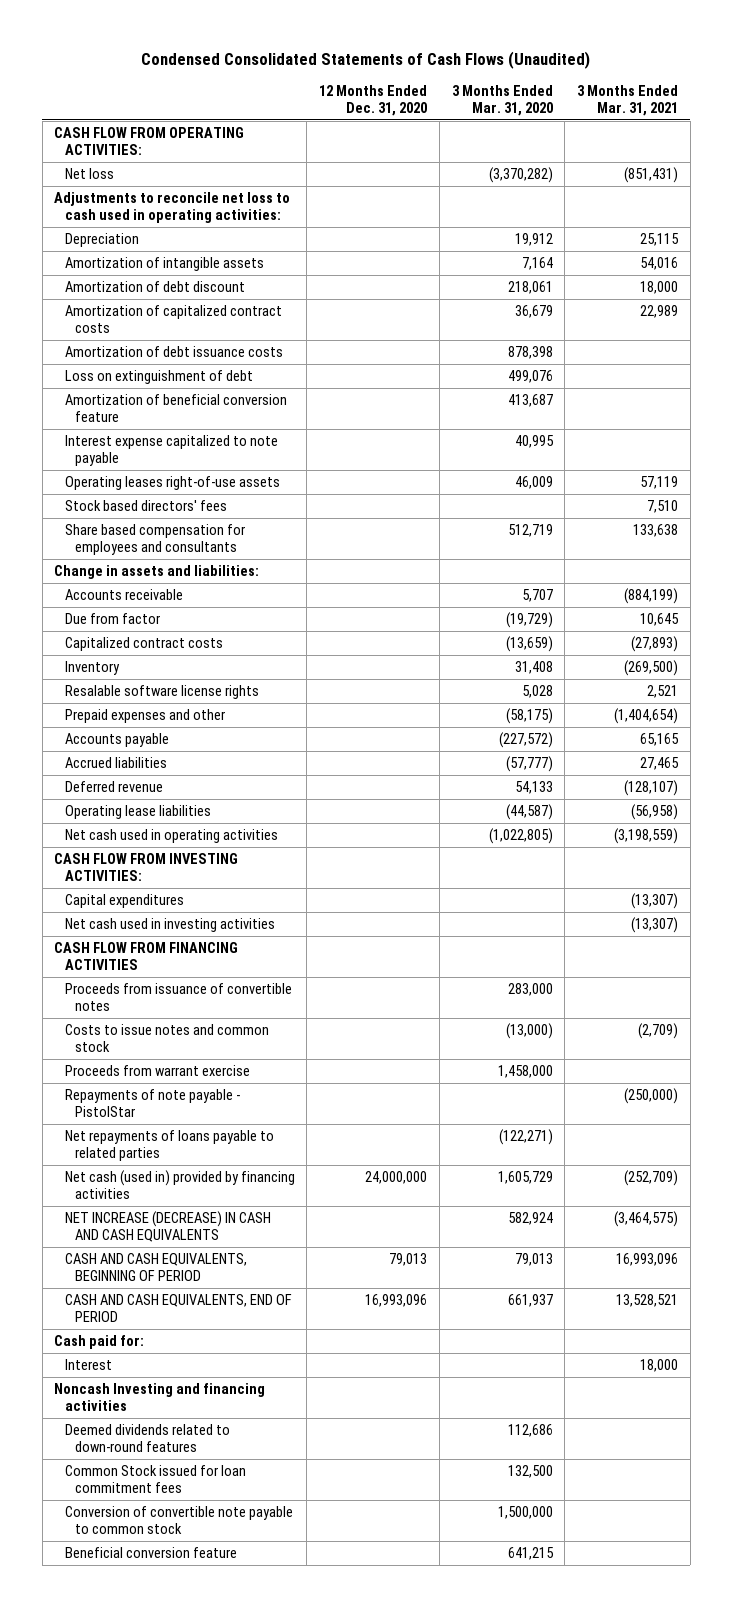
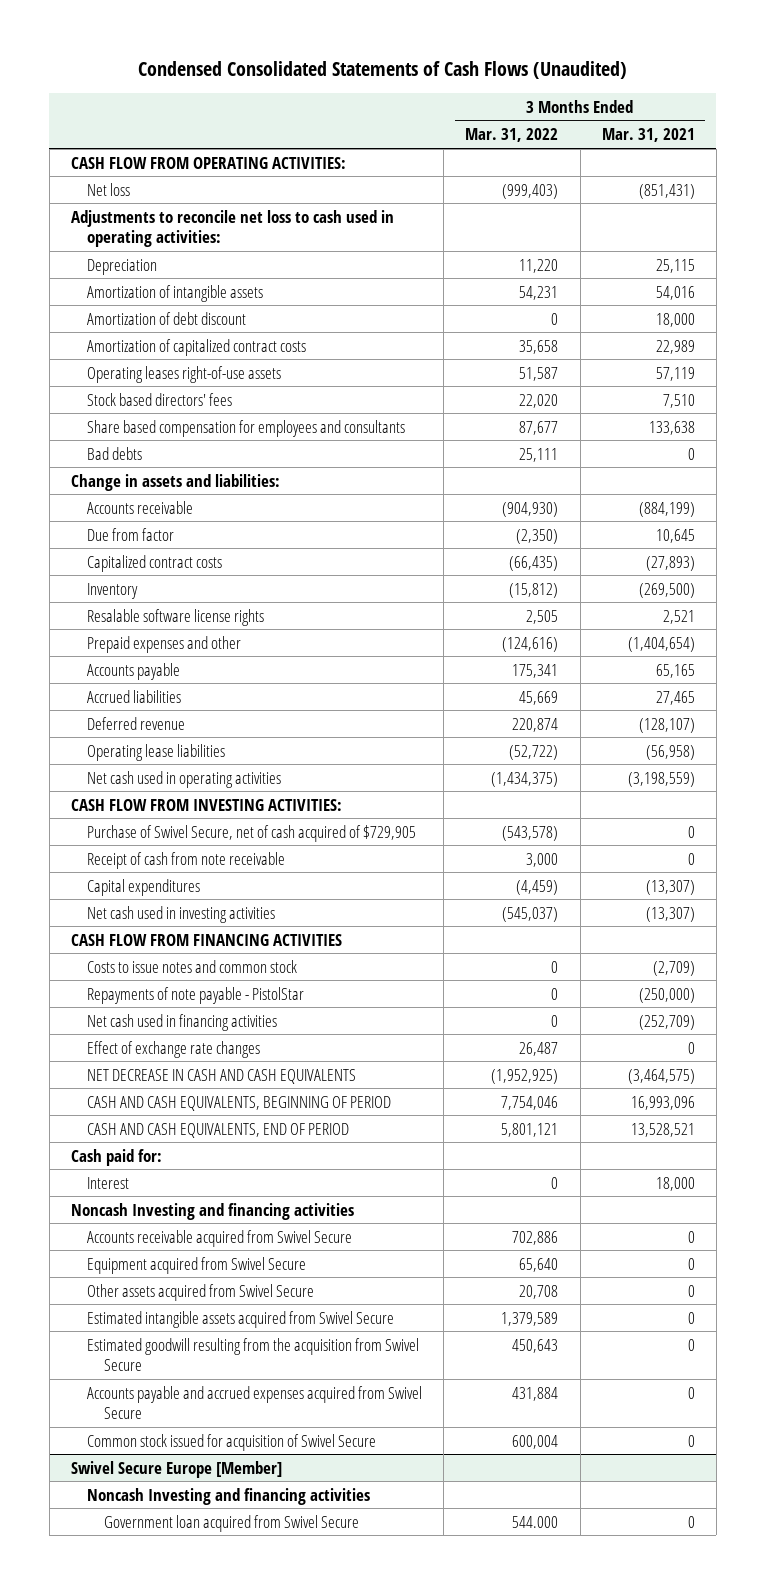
- | 12 Months Ended Dec. 31, 2020 | 3 Months Ended Mar. 31, 2020 | 3 Months Ended Mar. 31, 2021
+ | 3 Months Ended Mar. 31, 2022 | 3 Months Ended Mar. 31, 2021
- Amortization of debt issuance costs | | 878,398 |
- Loss on extinguishment of debt | | 499,076 |
- Amortization of beneficial conversion feature | | 413,687 |
- Interest expense capitalized to note payable | | 40,995 |
+ Bad debts | 25,111 | 0
+ Purchase of Swivel Secure, net of cash acquired of $729,905 | (543,578) | 0
+ Receipt of cash from note receivable | 3,000 | 0
- Proceeds from issuance of convertible notes | | 283,000 |
- Proceeds from warrant exercise | | 1,458,000 |
- Net repayments of loans payable to related parties | | (122,271) |
- Net cash (used in) provided by financing activities | 24,000,000 | 1,605,729 | (252,709)
- NET INCREASE (DECREASE) IN CASH AND CASH EQUIVALENTS | | 582,924 | (3,464,575)
+ Net cash used in financing activities | 0 | (252,709)
+ Effect of exchange rate changes | 26,487 | 0
+ NET DECREASE IN CASH AND CASH EQUIVALENTS | (1,952,925) | (3,464,575)
- Deemed dividends related to down-round features | | 112,686 |
- Common Stock issued for loan commitment fees | | 132,500 |
- Conversion of convertible note payable to common stock | | 1,500,000 |
- Beneficial conversion feature | | 641,215 |
+ Accounts receivable acquired from Swivel Secure | 702,886 | 0
+ Equipment acquired from Swivel Secure | 65,640 | 0
+ Other assets acquired from Swivel Secure | 20,708 | 0
+ Estimated intangible assets acquired from Swivel Secure | 1,379,589 | 0
+ Estimated goodwill resulting from the acquisition from Swivel Secure | 450,643 | 0
+ Accounts payable and accrued expenses acquired from Swivel Secure | 431,884 | 0
+ Common stock issued for acquisition of Swivel Secure | 600,004 | 0
+ Swivel Secure Europe [Member]
+ Noncash Investing and financing activities
+ Government loan acquired from Swivel Secure | 544.000 | 0

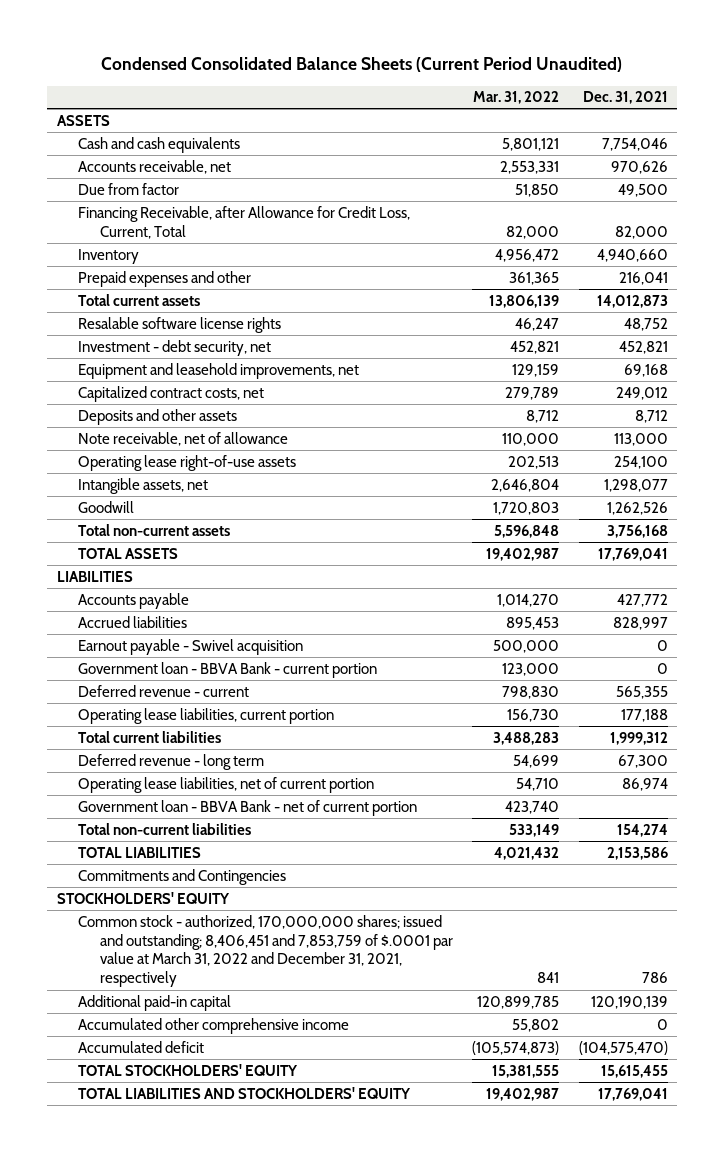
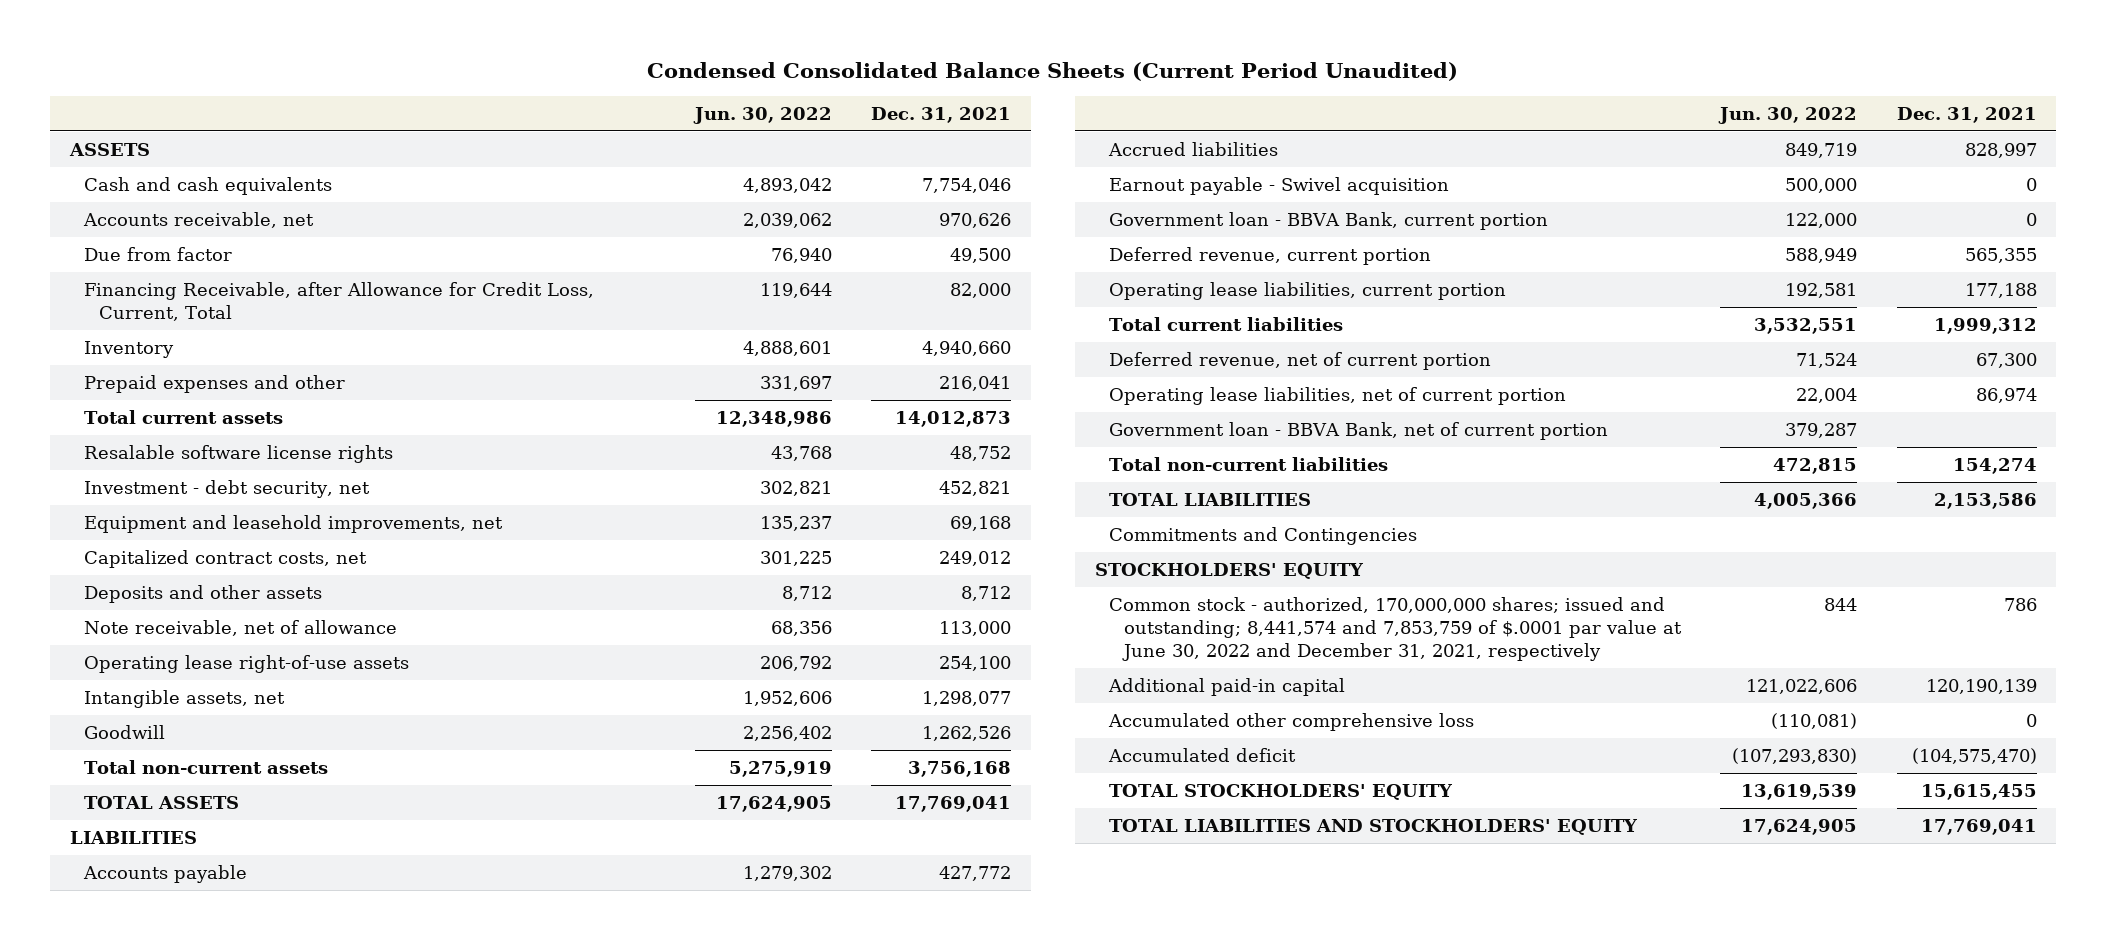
- | Mar. 31, 2022 | Dec. 31, 2021
+ | Jun. 30, 2022 | Dec. 31, 2021
- Government loan - BBVA Bank - current portion | 123,000 | 0
- Deferred revenue - current | 798,830 | 565,355
+ Government loan - BBVA Bank, current portion | 122,000 | 0
+ Deferred revenue, current portion | 588,949 | 565,355
- Deferred revenue - long term | 54,699 | 67,300
+ Deferred revenue, net of current portion | 71,524 | 67,300
- Government loan - BBVA Bank - net of current portion | 423,740 |
+ Government loan - BBVA Bank, net of current portion | 379,287 |
- Common stock - authorized, 170,000,000 shares; issued and outstanding; 8,406,451 and 7,853,759 of $.0001 par value at March 31, 2022 and December 31, 2021, respectively | 841 | 786
+ Common stock - authorized, 170,000,000 shares; issued and outstanding; 8,441,574 and 7,853,759 of $.0001 par value at June 30, 2022 and December 31, 2021, respectively | 844 | 786
- Accumulated other comprehensive income | 55,802 | 0
+ Accumulated other comprehensive loss | (110,081) | 0

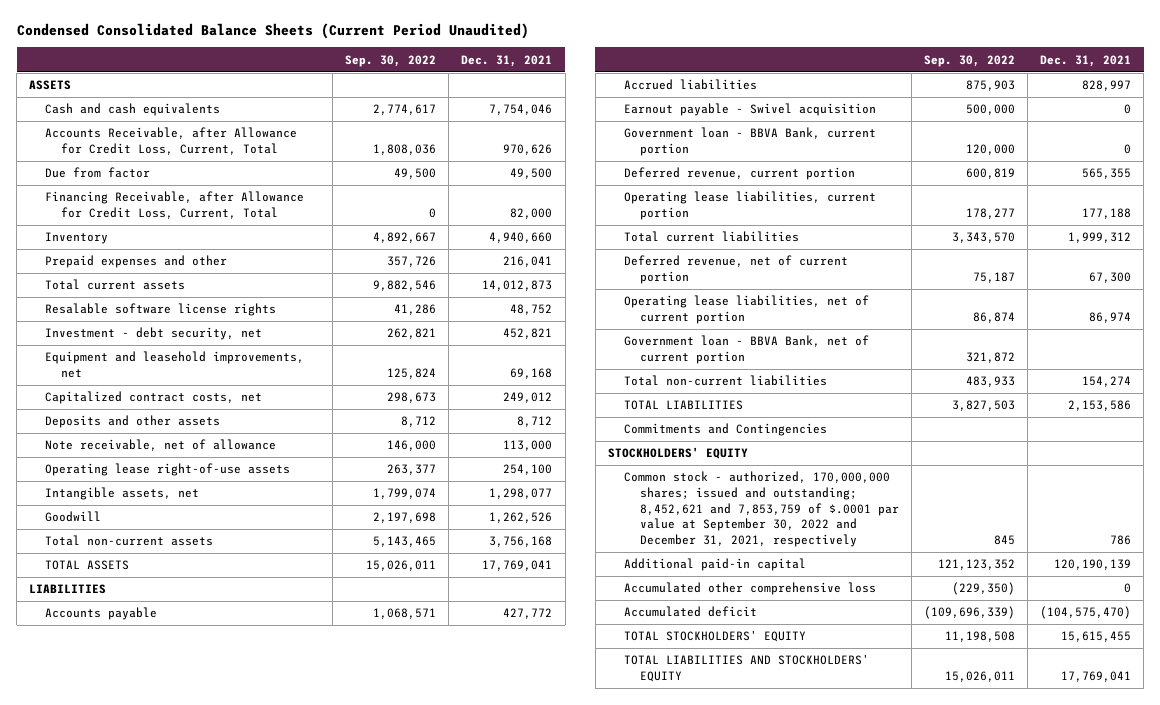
- | Jun. 30, 2022 | Dec. 31, 2021
+ | Sep. 30, 2022 | Dec. 31, 2021
- Accounts receivable, net | 2,039,062 | 970,626
+ Accounts Receivable, after Allowance for Credit Loss, Current, Total | 1,808,036 | 970,626
- Common stock - authorized, 170,000,000 shares; issued and outstanding; 8,441,574 and 7,853,759 of $.0001 par value at June 30, 2022 and December 31, 2021, respectively | 844 | 786
+ Common stock - authorized, 170,000,000 shares; issued and outstanding; 8,452,621 and 7,853,759 of $.0001 par value at September 30, 2022 and December 31, 2021, respectively | 845 | 786

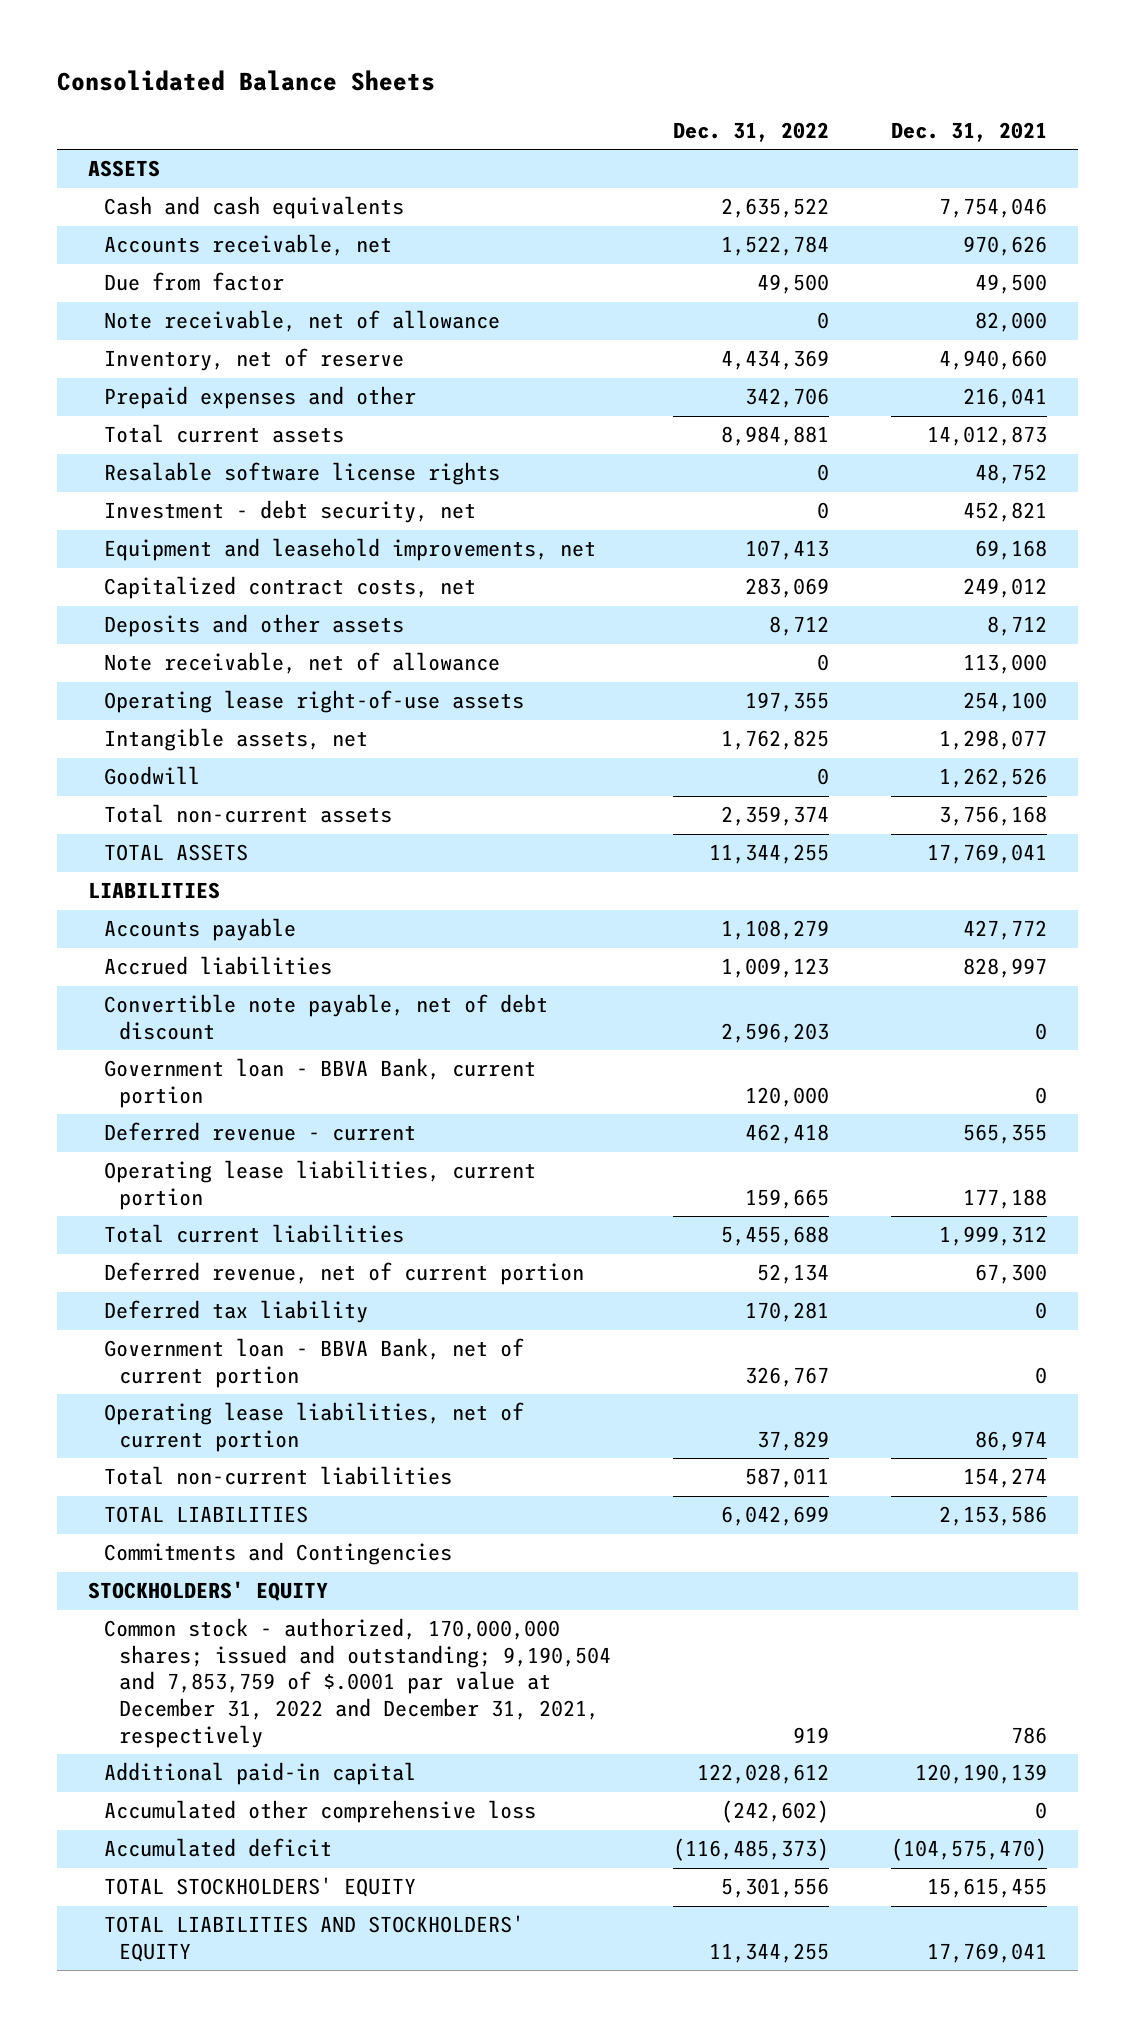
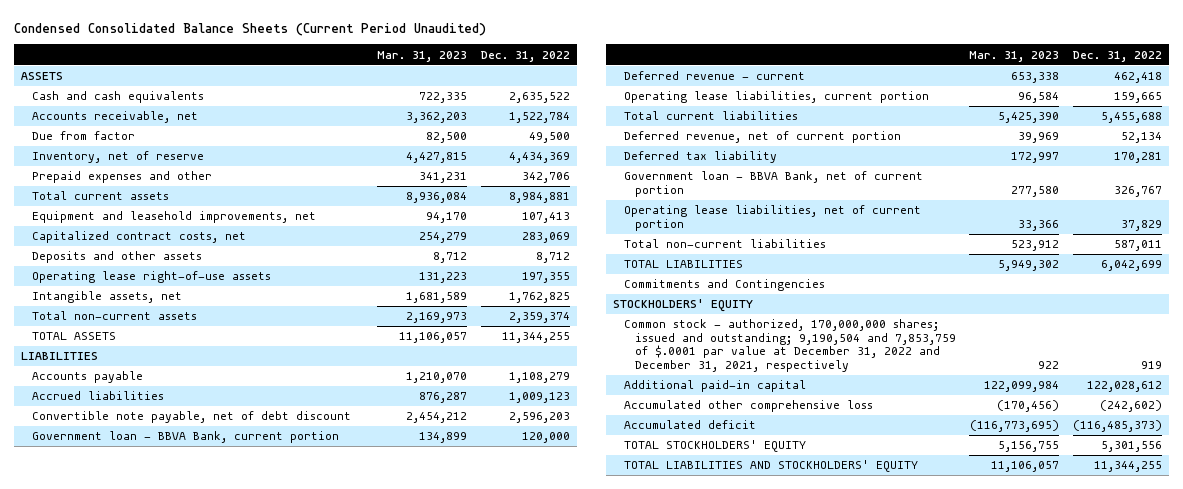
- Consolidated Balance Sheets
+ Condensed Consolidated Balance Sheets (Current Period Unaudited)
- | Dec. 31, 2022 | Dec. 31, 2021
+ | Mar. 31, 2023 | Dec. 31, 2022
- Note receivable, net of allowance | 0 | 82,000
- Resalable software license rights | 0 | 48,752
- Investment - debt security, net | 0 | 452,821
- Note receivable, net of allowance | 0 | 113,000
- Goodwill | 0 | 1,262,526

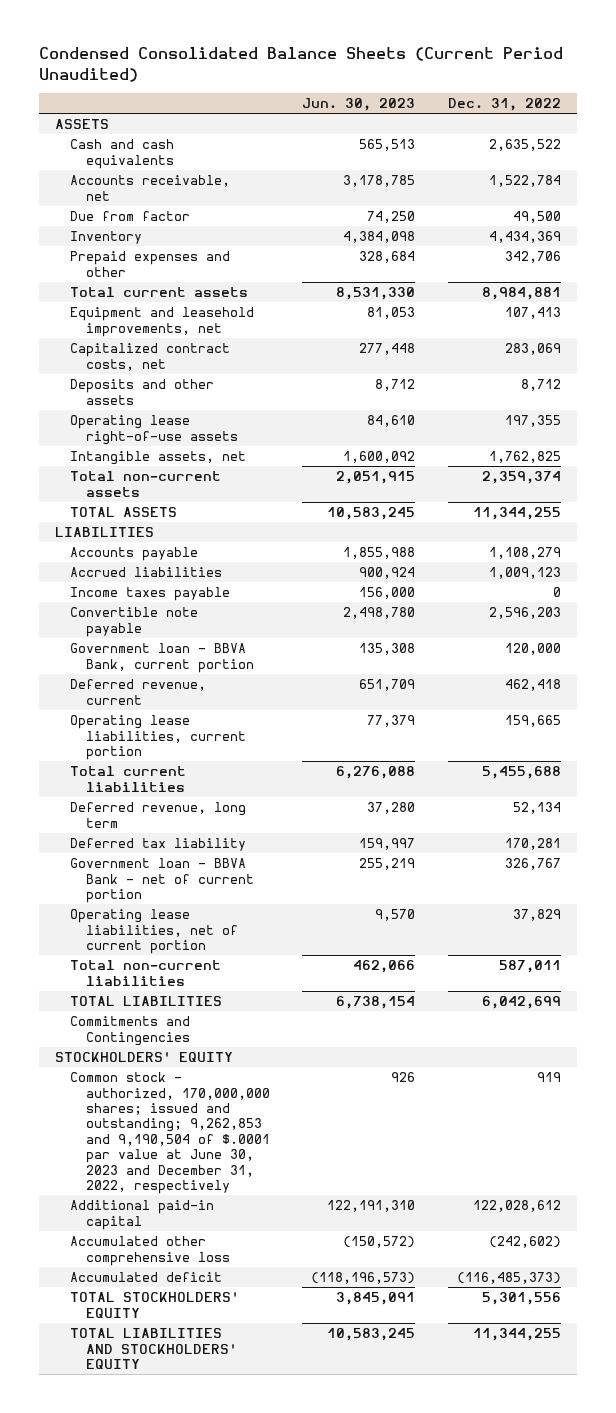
- | Mar. 31, 2023 | Dec. 31, 2022
+ | Jun. 30, 2023 | Dec. 31, 2022
- Inventory, net of reserve | 4,427,815 | 4,434,369
+ Inventory | 4,384,098 | 4,434,369
- Convertible note payable, net of debt discount | 2,454,212 | 2,596,203
+ Income taxes payable | 156,000 | 0
+ Convertible note payable | 2,498,780 | 2,596,203
- Deferred revenue - current | 653,338 | 462,418
+ Deferred revenue, current | 651,709 | 462,418
- Deferred revenue, net of current portion | 39,969 | 52,134
+ Deferred revenue, long term | 37,280 | 52,134
- Government loan - BBVA Bank, net of current portion | 277,580 | 326,767
+ Government loan - BBVA Bank - net of current portion | 255,219 | 326,767
- Common stock - authorized, 170,000,000 shares; issued and outstanding; 9,190,504 and 7,853,759 of $.0001 par value at December 31, 2022 and December 31, 2021, respectively | 922 | 919
+ Common stock - authorized, 170,000,000 shares; issued and outstanding; 9,262,853 and 9,190,504 of $.0001 par value at June 30, 2023 and December 31, 2022, respectively | 926 | 919

